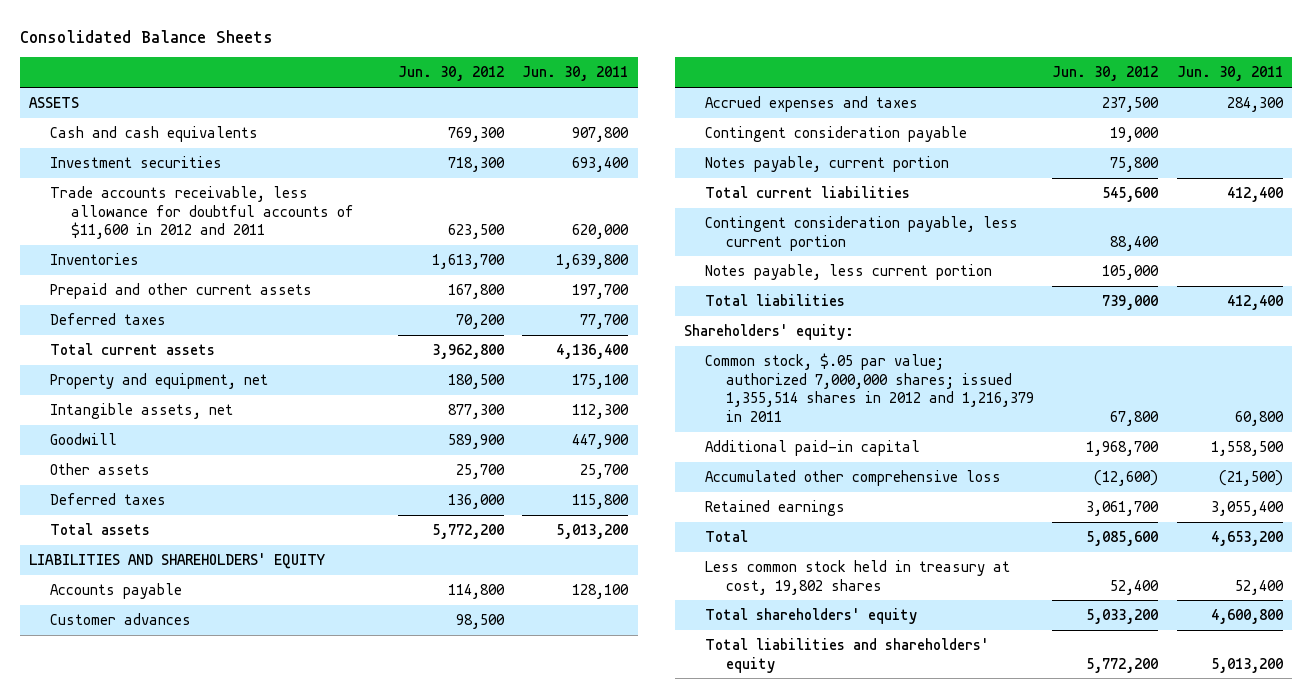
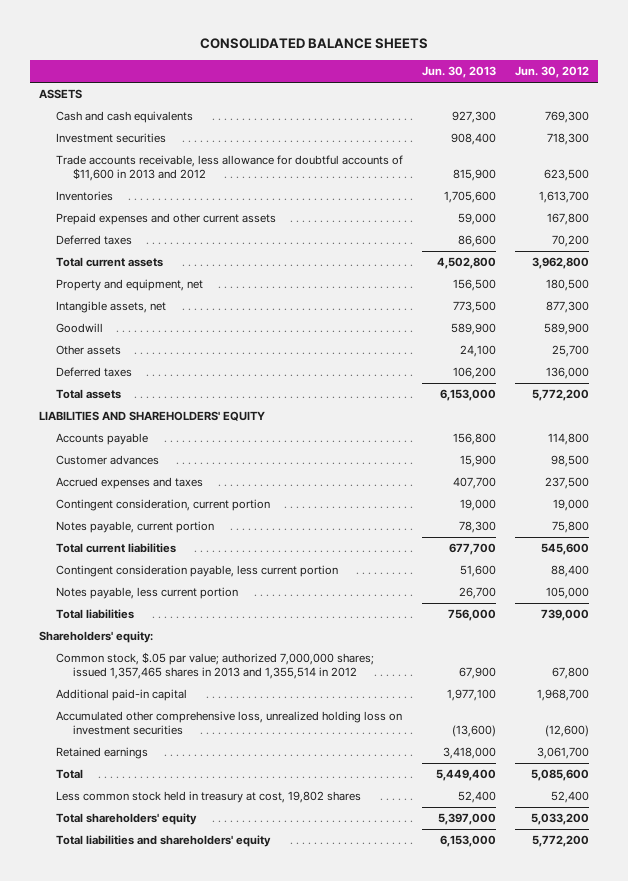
- Consolidated Balance Sheets
+ CONSOLIDATED BALANCE SHEETS
- | Jun. 30, 2012 | Jun. 30, 2011
+ | Jun. 30, 2013 | Jun. 30, 2012
- Trade accounts receivable, less allowance for doubtful accounts of $11,600 in 2012 and 2011 | 623,500 | 620,000
+ Trade accounts receivable, less allowance for doubtful accounts of $11,600 in 2013 and 2012 | 815,900 | 623,500
- Prepaid and other current assets | 167,800 | 197,700
+ Prepaid expenses and other current assets | 59,000 | 167,800
- Contingent consideration payable | 19,000 |
+ Contingent consideration, current portion | 19,000 | 19,000
- Common stock, $.05 par value; authorized 7,000,000 shares; issued 1,355,514 shares in 2012 and 1,216,379 in 2011 | 67,800 | 60,800
+ Common stock, $.05 par value; authorized 7,000,000 shares; issued 1,357,465 shares in 2013 and 1,355,514 in 2012 | 67,900 | 67,800
- Accumulated other comprehensive loss | (12,600) | (21,500)
+ Accumulated other comprehensive loss, unrealized holding loss on investment securities | (13,600) | (12,600)

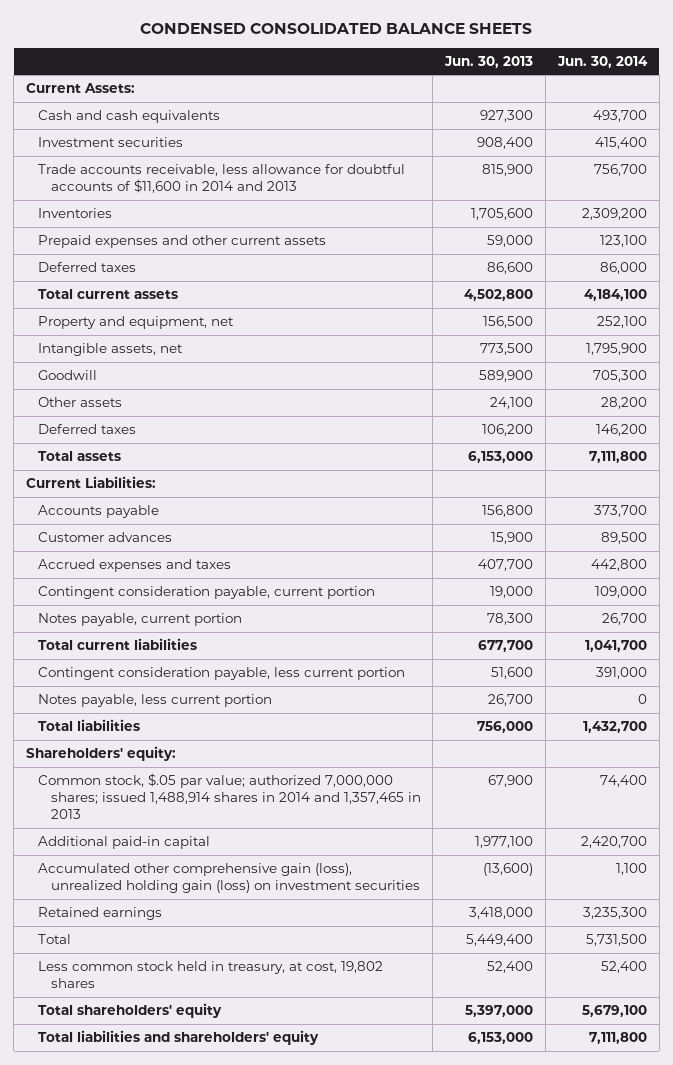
- CONSOLIDATED BALANCE SHEETS
+ CONDENSED CONSOLIDATED BALANCE SHEETS
- | Jun. 30, 2013 | Jun. 30, 2012
+ | Jun. 30, 2013 | Jun. 30, 2014
- ASSETS
+ Current Assets:
- Trade accounts receivable, less allowance for doubtful accounts of $11,600 in 2013 and 2012 | 815,900 | 623,500
+ Trade accounts receivable, less allowance for doubtful accounts of $11,600 in 2014 and 2013 | 815,900 | 756,700
- LIABILITIES AND SHAREHOLDERS' EQUITY
+ Current Liabilities:
- Contingent consideration, current portion | 19,000 | 19,000
+ Contingent consideration payable, current portion | 19,000 | 109,000
- Common stock, $.05 par value; authorized 7,000,000 shares; issued 1,357,465 shares in 2013 and 1,355,514 in 2012 | 67,900 | 67,800
+ Common stock, $.05 par value; authorized 7,000,000 shares; issued 1,488,914 shares in 2014 and 1,357,465 in 2013 | 67,900 | 74,400
- Accumulated other comprehensive loss, unrealized holding loss on investment securities | (13,600) | (12,600)
+ Accumulated other comprehensive gain (loss), unrealized holding gain (loss) on investment securities | (13,600) | 1,100
- Less common stock held in treasury at cost, 19,802 shares | 52,400 | 52,400
+ Less common stock held in treasury, at cost, 19,802 shares | 52,400 | 52,400

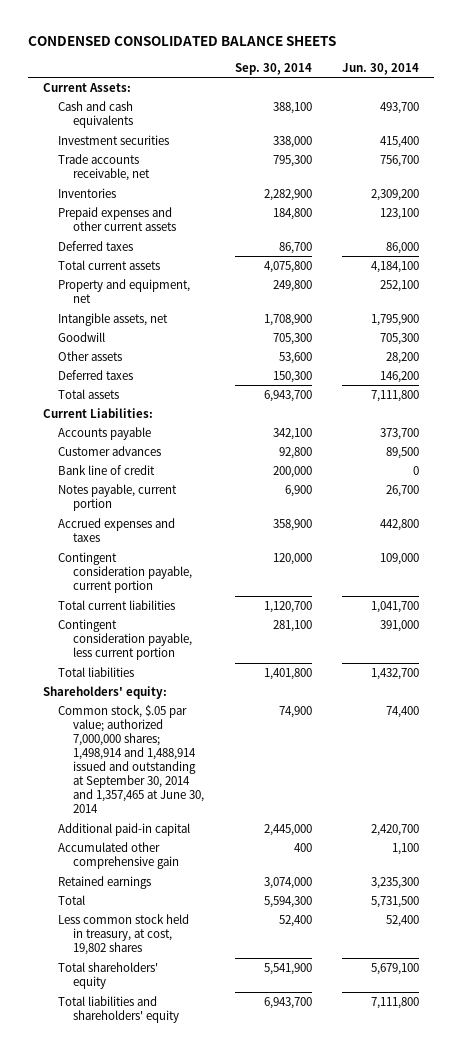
- | Jun. 30, 2013 | Jun. 30, 2014
+ | Sep. 30, 2014 | Jun. 30, 2014
- Trade accounts receivable, less allowance for doubtful accounts of $11,600 in 2014 and 2013 | 815,900 | 756,700
+ Trade accounts receivable, net | 795,300 | 756,700
+ Bank line of credit | 200,000 | 0
moved up: Notes payable, current portion | 6,900 | 26,700
- Notes payable, less current portion | 26,700 | 0
- Common stock, $.05 par value; authorized 7,000,000 shares; issued 1,488,914 shares in 2014 and 1,357,465 in 2013 | 67,900 | 74,400
+ Common stock, $.05 par value; authorized 7,000,000 shares; 1,498,914 and 1,488,914 issued and outstanding at September 30, 2014 and 1,357,465 at June 30, 2014 | 74,900 | 74,400
- Accumulated other comprehensive gain (loss), unrealized holding gain (loss) on investment securities | (13,600) | 1,100
+ Accumulated other comprehensive gain | 400 | 1,100

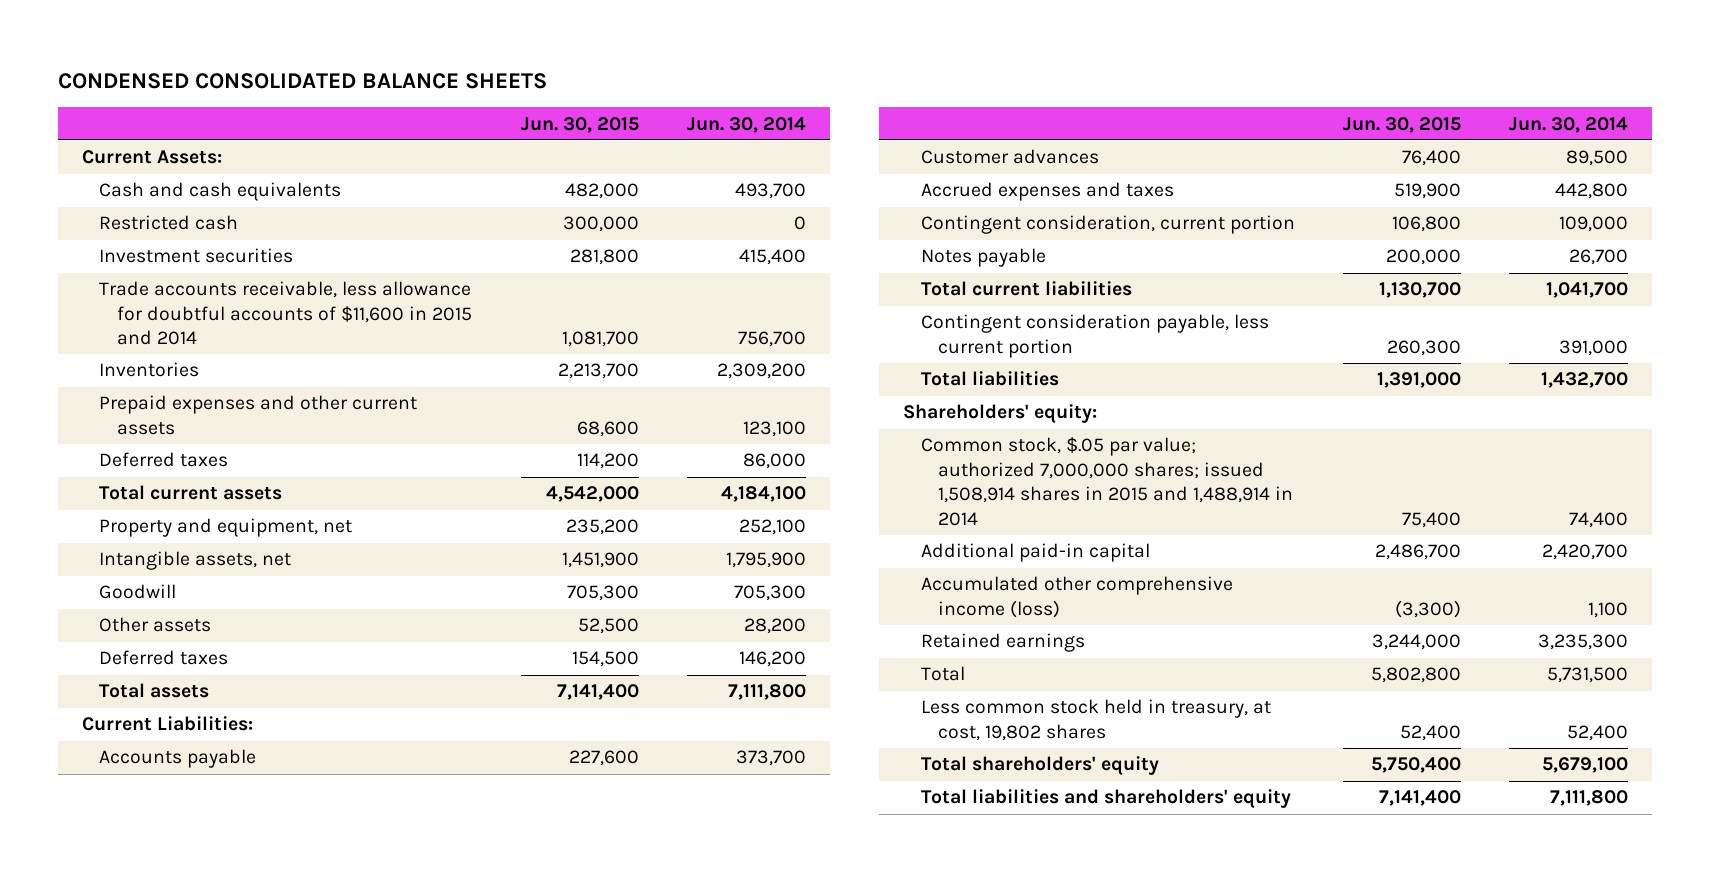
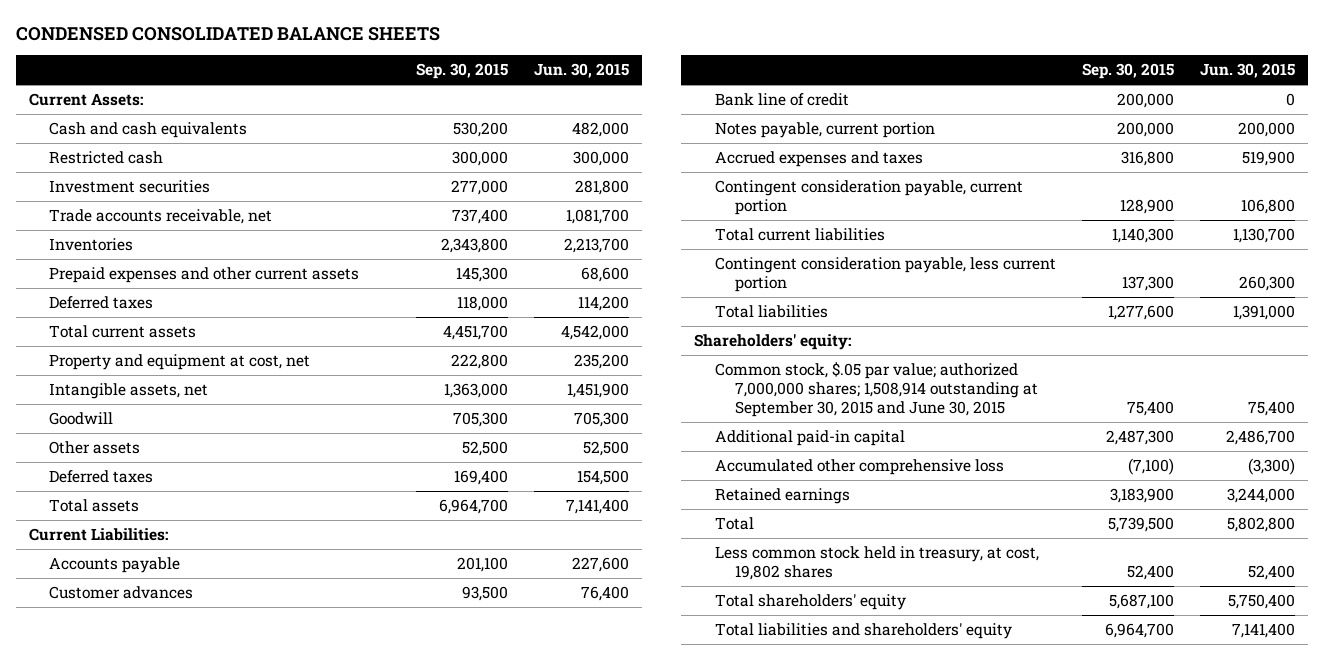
- | Jun. 30, 2015 | Jun. 30, 2014
+ | Sep. 30, 2015 | Jun. 30, 2015
- Trade accounts receivable, less allowance for doubtful accounts of $11,600 in 2015 and 2014 | 1,081,700 | 756,700
+ Trade accounts receivable, net | 737,400 | 1,081,700
- Property and equipment, net | 235,200 | 252,100
+ Property and equipment at cost, net | 222,800 | 235,200
+ Bank line of credit | 200,000 | 0
+ Notes payable, current portion | 200,000 | 200,000
- Contingent consideration, current portion | 106,800 | 109,000
- Notes payable | 200,000 | 26,700
+ Contingent consideration payable, current portion | 128,900 | 106,800
- Common stock, $.05 par value; authorized 7,000,000 shares; issued 1,508,914 shares in 2015 and 1,488,914 in 2014 | 75,400 | 74,400
+ Common stock, $.05 par value; authorized 7,000,000 shares; 1,508,914 outstanding at September 30, 2015 and June 30, 2015 | 75,400 | 75,400
- Accumulated other comprehensive income (loss) | (3,300) | 1,100
+ Accumulated other comprehensive loss | (7,100) | (3,300)

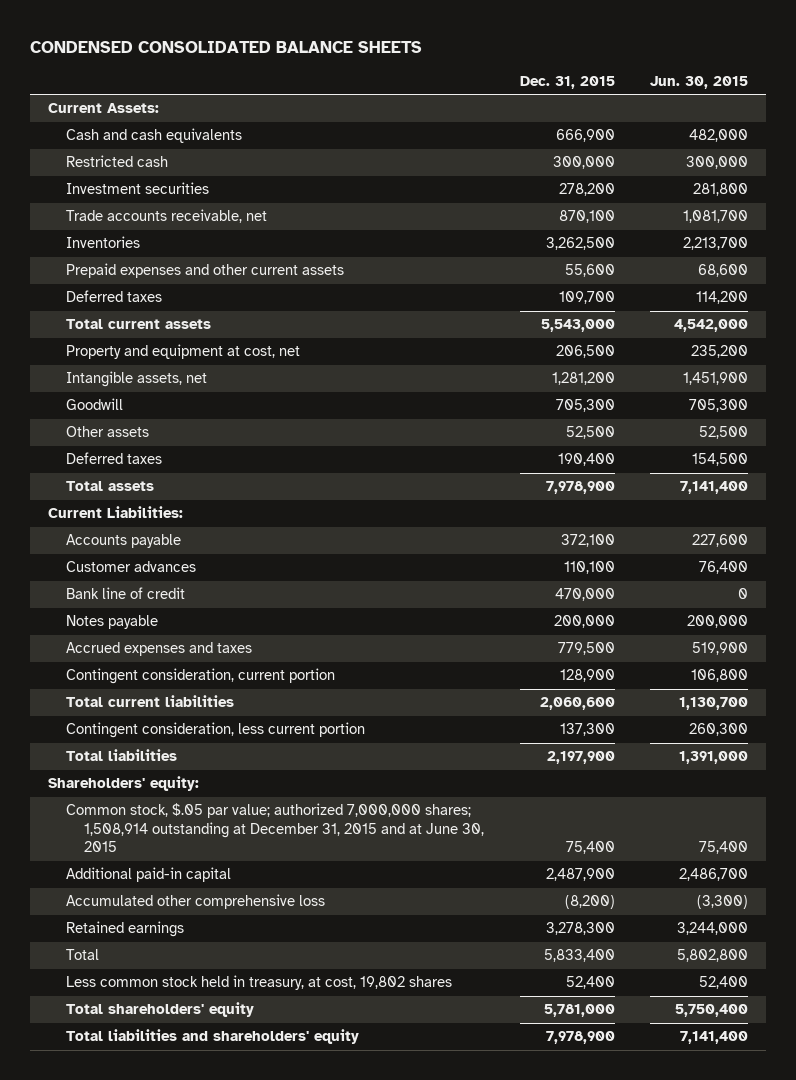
- | Sep. 30, 2015 | Jun. 30, 2015
+ | Dec. 31, 2015 | Jun. 30, 2015
- Notes payable, current portion | 200,000 | 200,000
+ Notes payable | 200,000 | 200,000
- Contingent consideration payable, current portion | 128,900 | 106,800
+ Contingent consideration, current portion | 128,900 | 106,800
- Contingent consideration payable, less current portion | 137,300 | 260,300
+ Contingent consideration, less current portion | 137,300 | 260,300
- Common stock, $.05 par value; authorized 7,000,000 shares; 1,508,914 outstanding at September 30, 2015 and June 30, 2015 | 75,400 | 75,400
+ Common stock, $.05 par value; authorized 7,000,000 shares; 1,508,914 outstanding at December 31, 2015 and at June 30, 2015 | 75,400 | 75,400

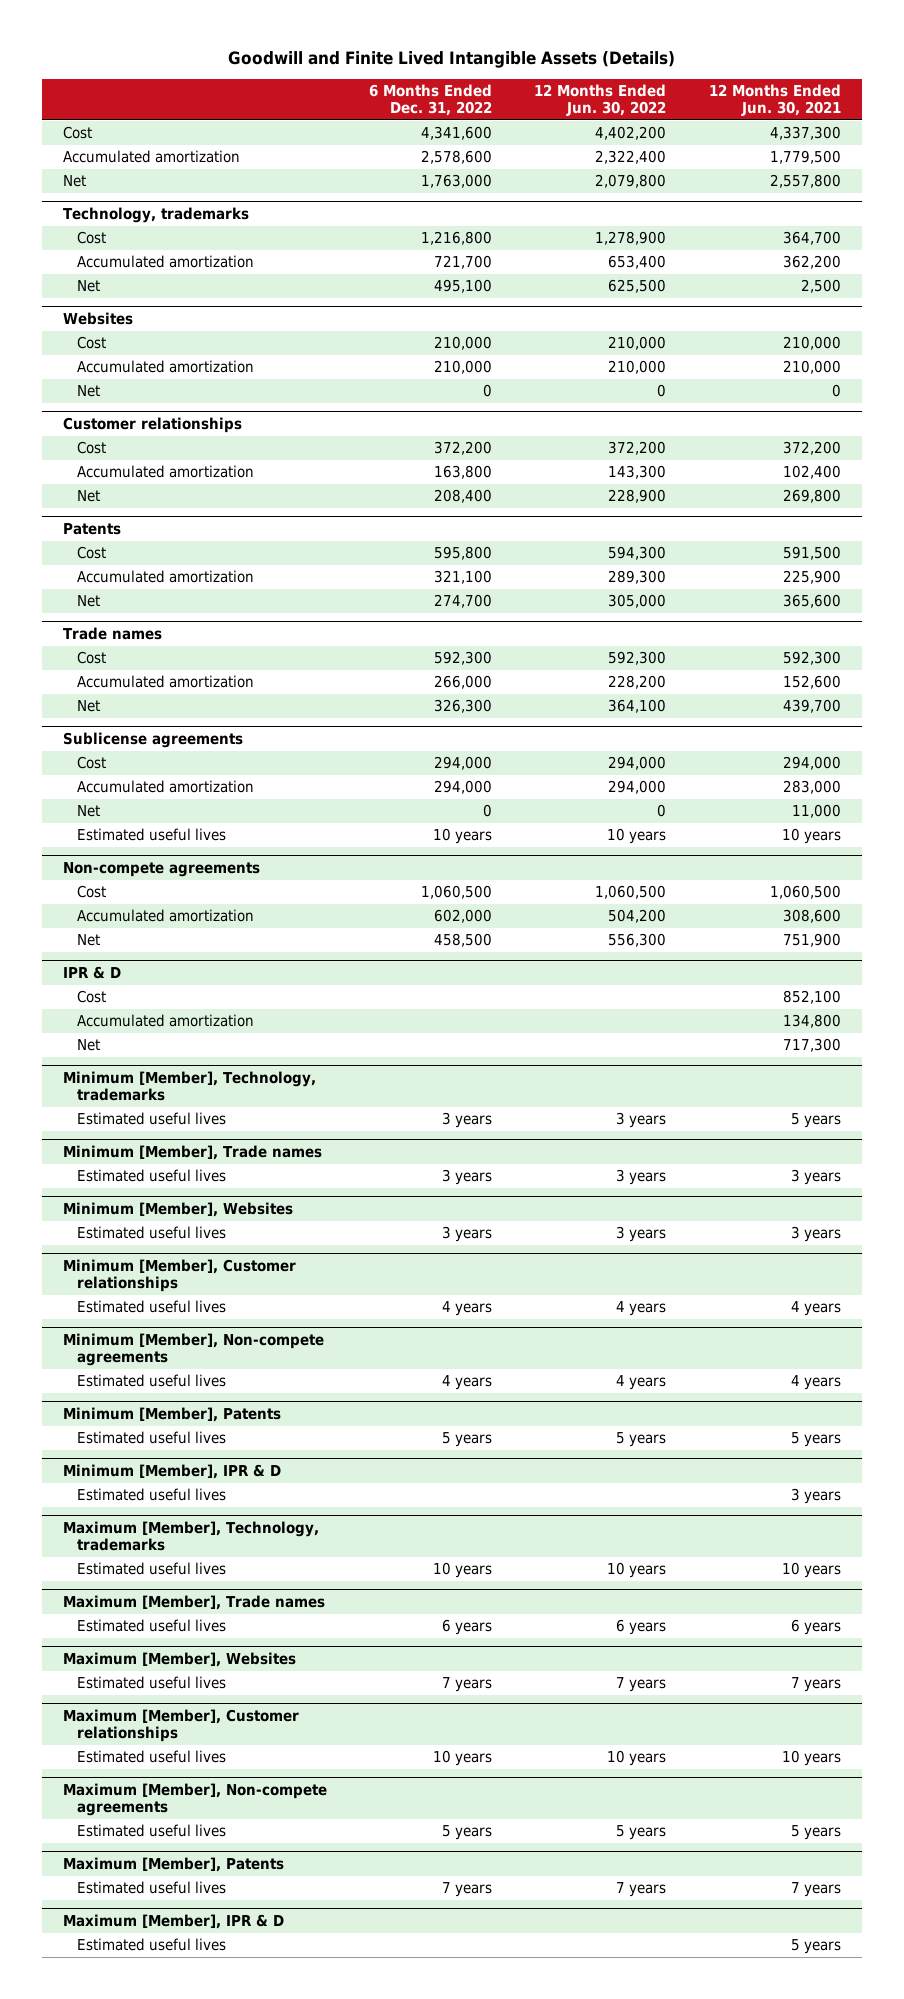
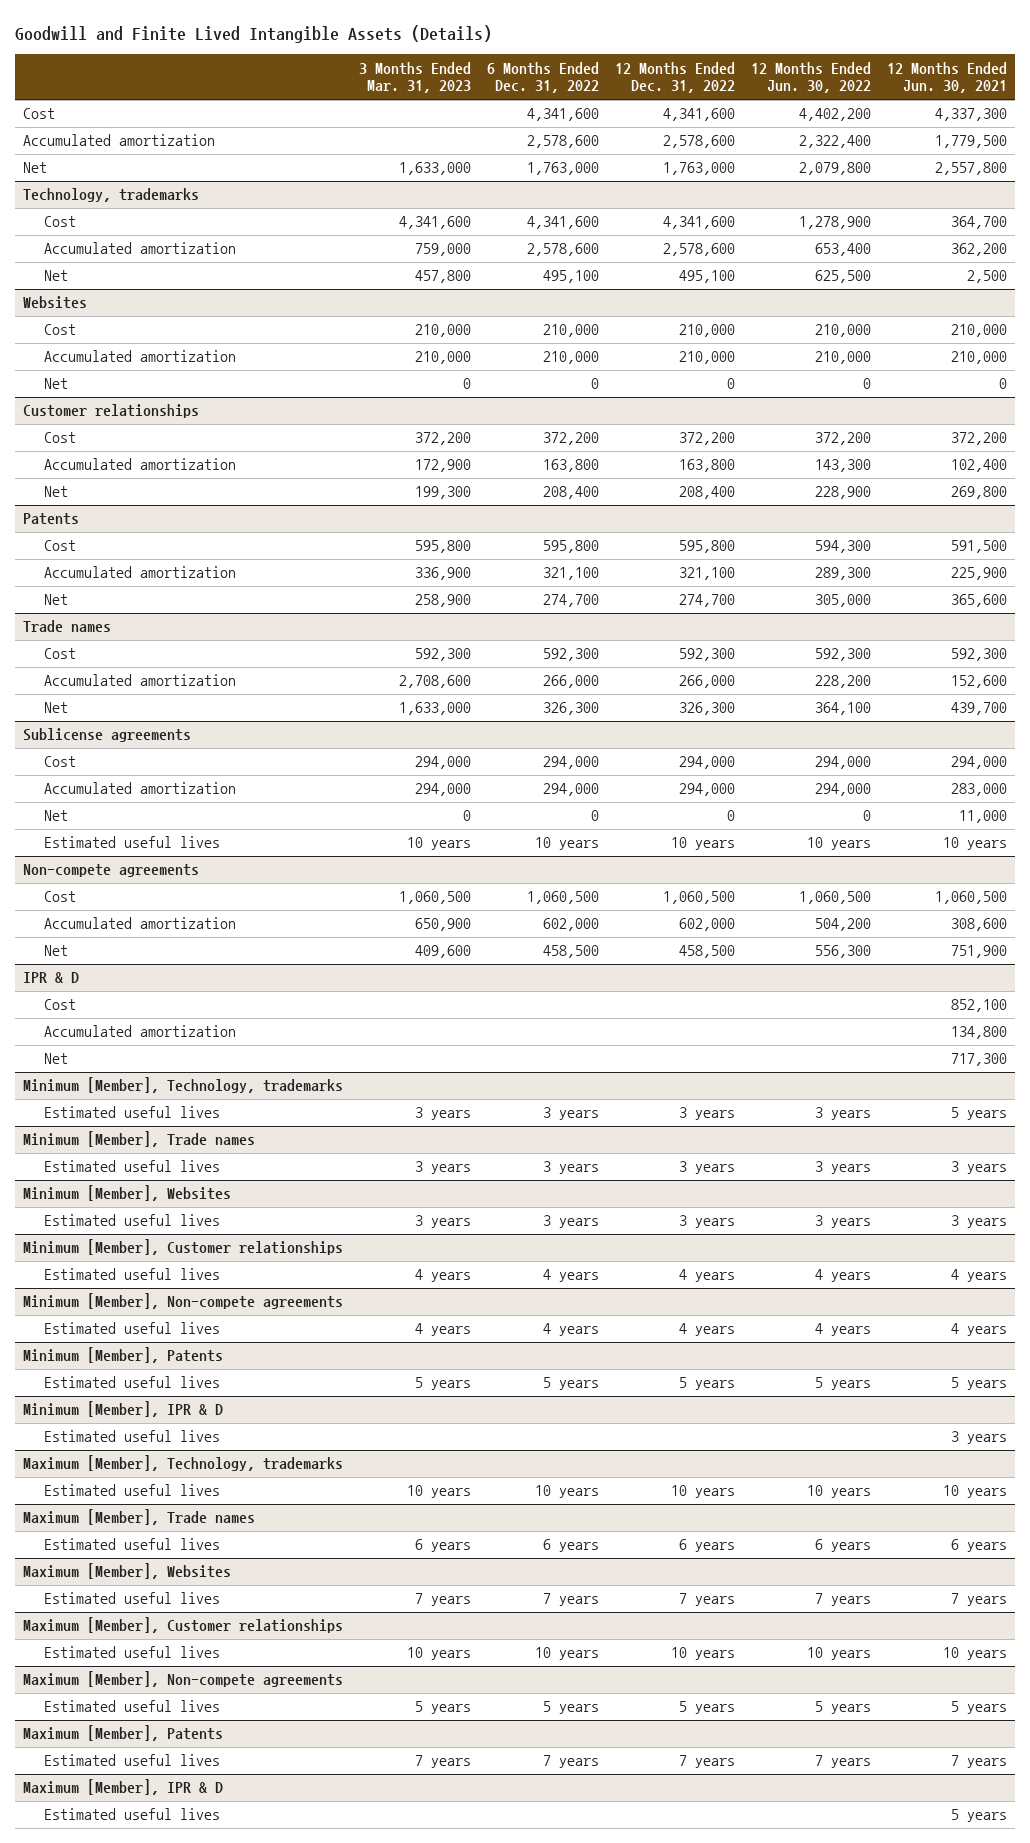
- | 6 Months Ended Dec. 31, 2022 | 12 Months Ended Jun. 30, 2022 | 12 Months Ended Jun. 30, 2021
+ | 3 Months Ended Mar. 31, 2023 | 6 Months Ended Dec. 31, 2022 | 12 Months Ended Dec. 31, 2022 | 12 Months Ended Jun. 30, 2022 | 12 Months Ended Jun. 30, 2021
@ Technology, trademarks
- Cost | 1,216,800 | 1,278,900 | 364,700
- Accumulated amortization | 721,700 | 653,400 | 362,200
+ Cost | 4,341,600 | 4,341,600 | 4,341,600 | 1,278,900 | 364,700
+ Accumulated amortization | 759,000 | 2,578,600 | 2,578,600 | 653,400 | 362,200

